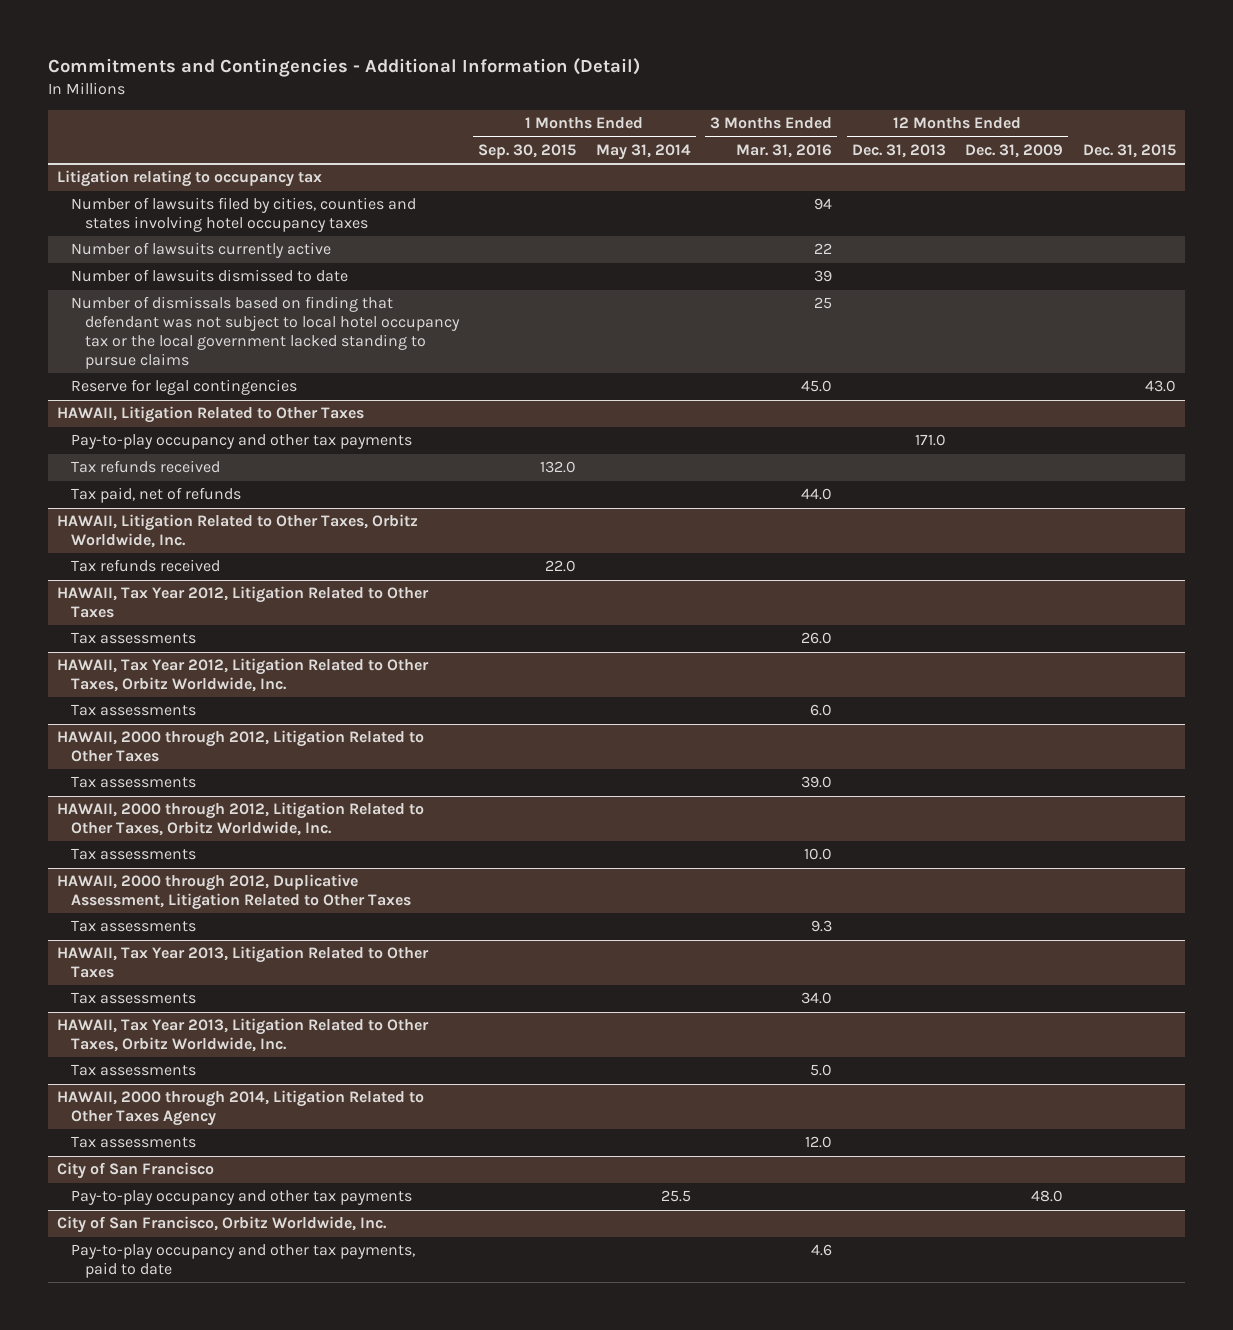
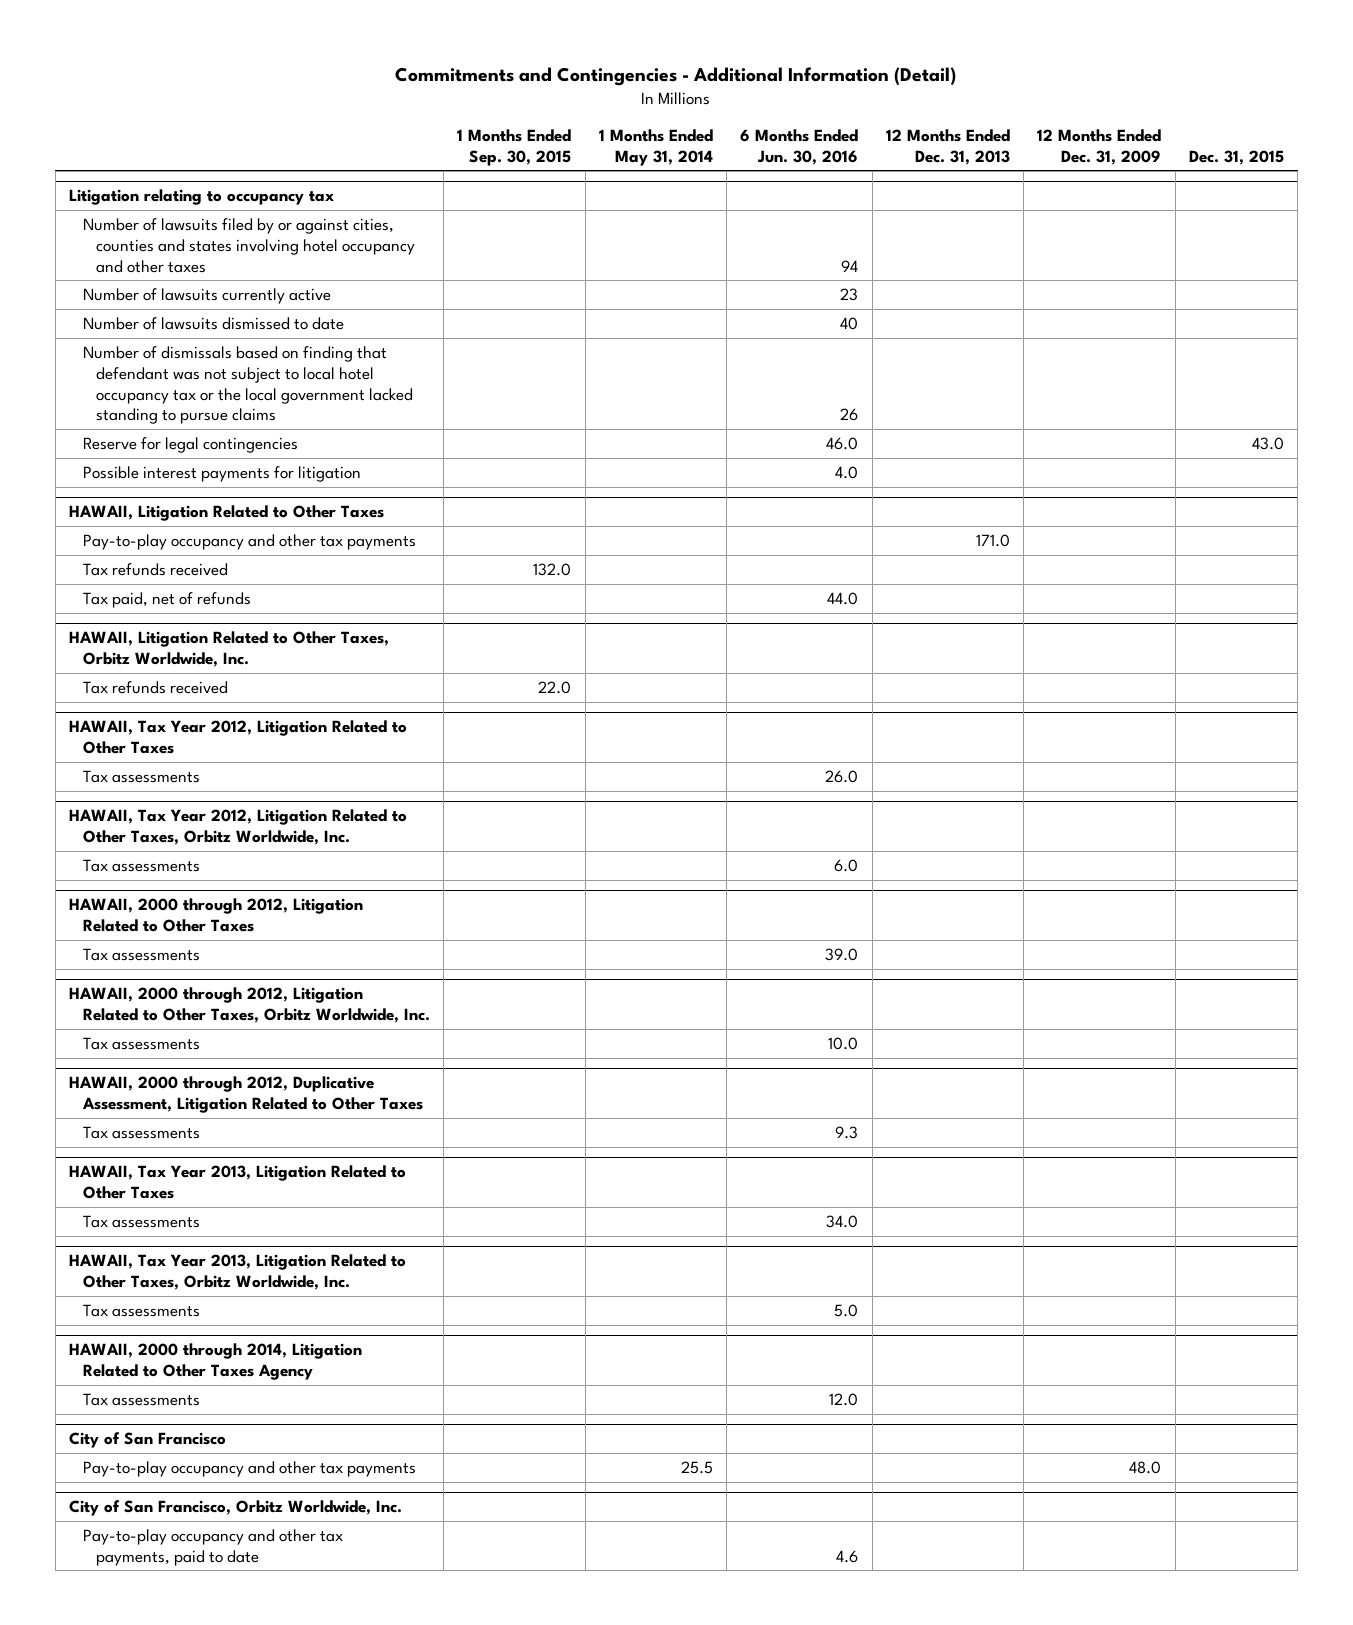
- | 1 Months Ended Sep. 30, 2015 | 1 Months Ended May 31, 2014 | 3 Months Ended Mar. 31, 2016 | 12 Months Ended Dec. 31, 2013 | 12 Months Ended Dec. 31, 2009 | Dec. 31, 2015
+ | 1 Months Ended Sep. 30, 2015 | 1 Months Ended May 31, 2014 | 6 Months Ended Jun. 30, 2016 | 12 Months Ended Dec. 31, 2013 | 12 Months Ended Dec. 31, 2009 | Dec. 31, 2015
@ Litigation relating to occupancy tax
- Number of lawsuits filed by cities, counties and states involving hotel occupancy taxes | | | 94 | | |
+ Number of lawsuits filed by or against cities, counties and states involving hotel occupancy and other taxes | | | 94 | | |
+ Possible interest payments for litigation | | | 4.0 | | |

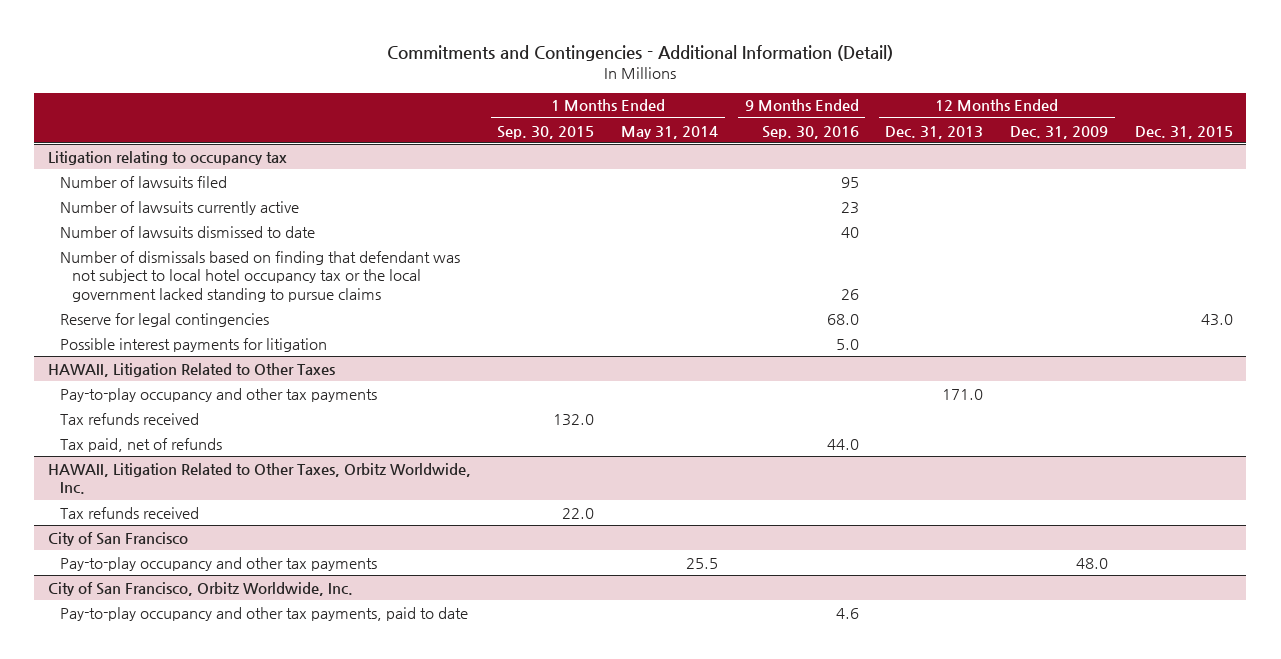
- | 1 Months Ended Sep. 30, 2015 | 1 Months Ended May 31, 2014 | 6 Months Ended Jun. 30, 2016 | 12 Months Ended Dec. 31, 2013 | 12 Months Ended Dec. 31, 2009 | Dec. 31, 2015
+ | 1 Months Ended Sep. 30, 2015 | 1 Months Ended May 31, 2014 | 9 Months Ended Sep. 30, 2016 | 12 Months Ended Dec. 31, 2013 | 12 Months Ended Dec. 31, 2009 | Dec. 31, 2015
@ Litigation relating to occupancy tax
- Number of lawsuits filed by or against cities, counties and states involving hotel occupancy and other taxes | | | 94 | | |
+ Number of lawsuits filed | | | 95 | | |
- HAWAII, Tax Year 2012, Litigation Related to Other Taxes
- Tax assessments | | | 26.0 | | |
- HAWAII, Tax Year 2012, Litigation Related to Other Taxes, Orbitz Worldwide, Inc.
- Tax assessments | | | 6.0 | | |
- HAWAII, 2000 through 2012, Litigation Related to Other Taxes
- Tax assessments | | | 39.0 | | |
- HAWAII, 2000 through 2012, Litigation Related to Other Taxes, Orbitz Worldwide, Inc.
- Tax assessments | | | 10.0 | | |
- HAWAII, 2000 through 2012, Duplicative Assessment, Litigation Related to Other Taxes
- Tax assessments | | | 9.3 | | |
- HAWAII, Tax Year 2013, Litigation Related to Other Taxes
- Tax assessments | | | 34.0 | | |
- HAWAII, Tax Year 2013, Litigation Related to Other Taxes, Orbitz Worldwide, Inc.
- Tax assessments | | | 5.0 | | |
- HAWAII, 2000 through 2014, Litigation Related to Other Taxes Agency
- Tax assessments | | | 12.0 | | |

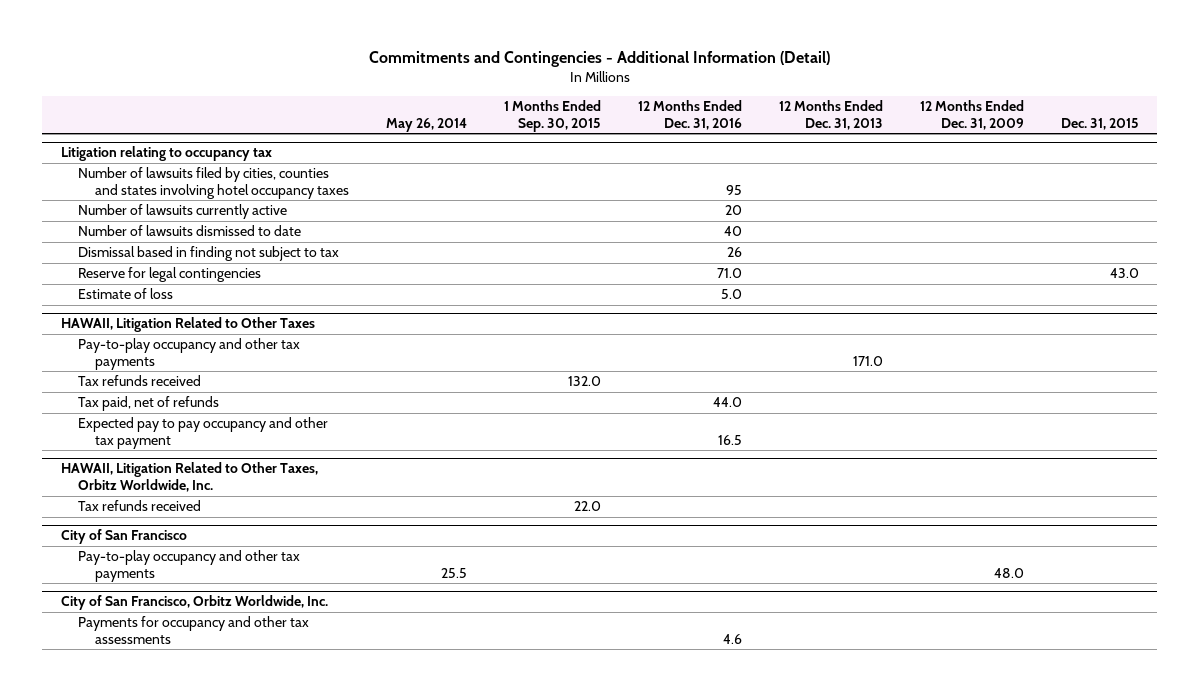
- | 1 Months Ended Sep. 30, 2015 | 1 Months Ended May 31, 2014 | 9 Months Ended Sep. 30, 2016 | 12 Months Ended Dec. 31, 2013 | 12 Months Ended Dec. 31, 2009 | Dec. 31, 2015
+ | May 26, 2014 | 1 Months Ended Sep. 30, 2015 | 12 Months Ended Dec. 31, 2016 | 12 Months Ended Dec. 31, 2013 | 12 Months Ended Dec. 31, 2009 | Dec. 31, 2015
@ Litigation relating to occupancy tax
- Number of lawsuits filed | | | 95 | | |
+ Number of lawsuits filed by cities, counties and states involving hotel occupancy taxes | | | 95 | | |
- Number of dismissals based on finding that defendant was not subject to local hotel occupancy tax or the local government lacked standing to pursue claims | | | 26 | | |
+ Dismissal based in finding not subject to tax | | | 26 | | |
- Possible interest payments for litigation | | | 5.0 | | |
+ Estimate of loss | | | 5.0 | | |
@ HAWAII, Litigation Related to Other Taxes
+ Expected pay to pay occupancy and other tax payment | | | 16.5 | | |
@ City of San Francisco, Orbitz Worldwide, Inc.
- Pay-to-play occupancy and other tax payments, paid to date | | | 4.6 | | |
+ Payments for occupancy and other tax assessments | | | 4.6 | | |

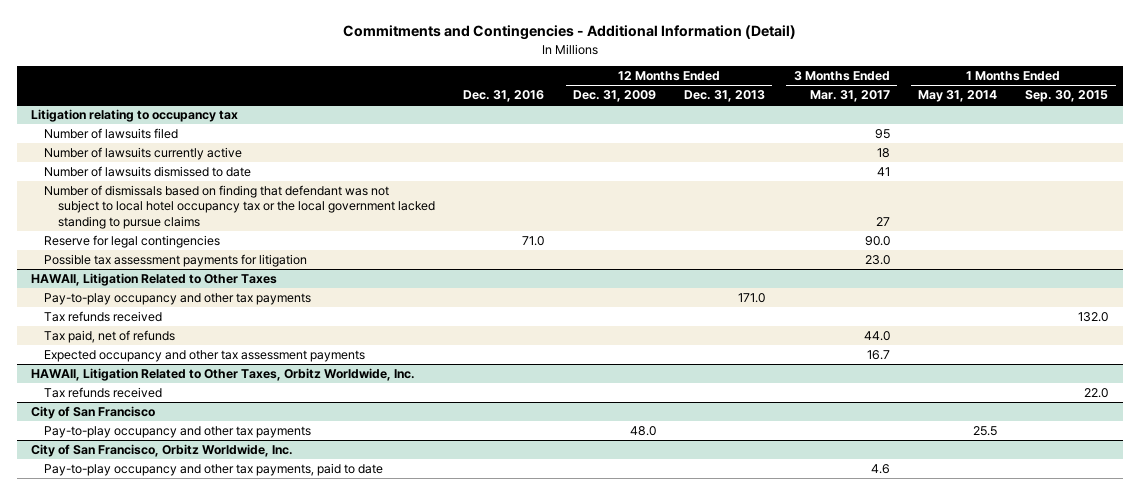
- | May 26, 2014 | 1 Months Ended Sep. 30, 2015 | 12 Months Ended Dec. 31, 2016 | 12 Months Ended Dec. 31, 2013 | 12 Months Ended Dec. 31, 2009 | Dec. 31, 2015
+ | Dec. 31, 2016 | 12 Months Ended Dec. 31, 2009 | 12 Months Ended Dec. 31, 2013 | 3 Months Ended Mar. 31, 2017 | 1 Months Ended May 31, 2014 | 1 Months Ended Sep. 30, 2015
@ Litigation relating to occupancy tax
- Number of lawsuits filed by cities, counties and states involving hotel occupancy taxes | | | 95 | | |
+ Number of lawsuits filed | | | | 95 | |
- Dismissal based in finding not subject to tax | | | 26 | | |
+ Number of dismissals based on finding that defendant was not subject to local hotel occupancy tax or the local government lacked standing to pursue claims | | | | 27 | |
- Estimate of loss | | | 5.0 | | |
+ Possible tax assessment payments for litigation | | | | 23.0 | |
@ HAWAII, Litigation Related to Other Taxes
- Expected pay to pay occupancy and other tax payment | | | 16.5 | | |
+ Expected occupancy and other tax assessment payments | | | | 16.7 | |
@ City of San Francisco, Orbitz Worldwide, Inc.
- Payments for occupancy and other tax assessments | | | 4.6 | | |
+ Pay-to-play occupancy and other tax payments, paid to date | | | | 4.6 | |

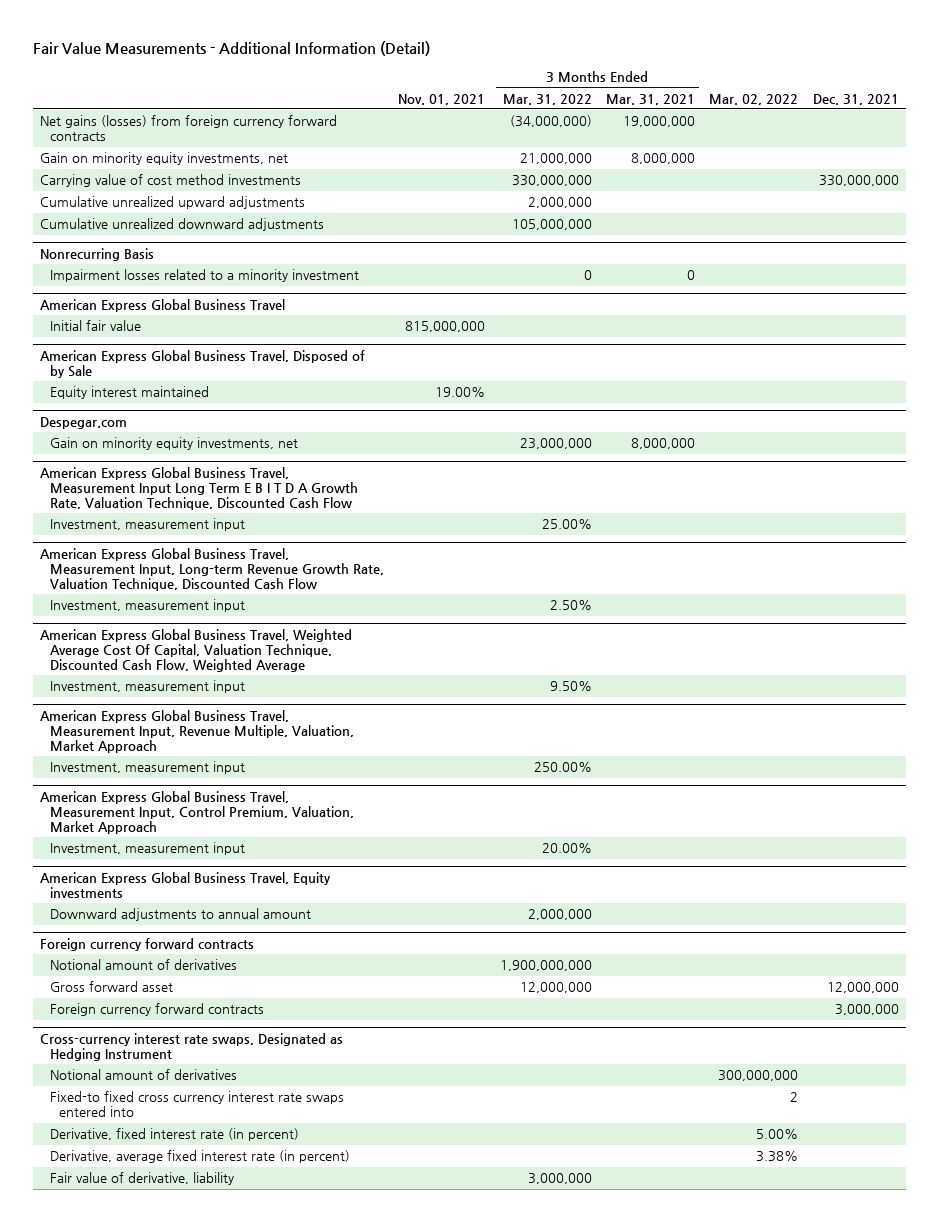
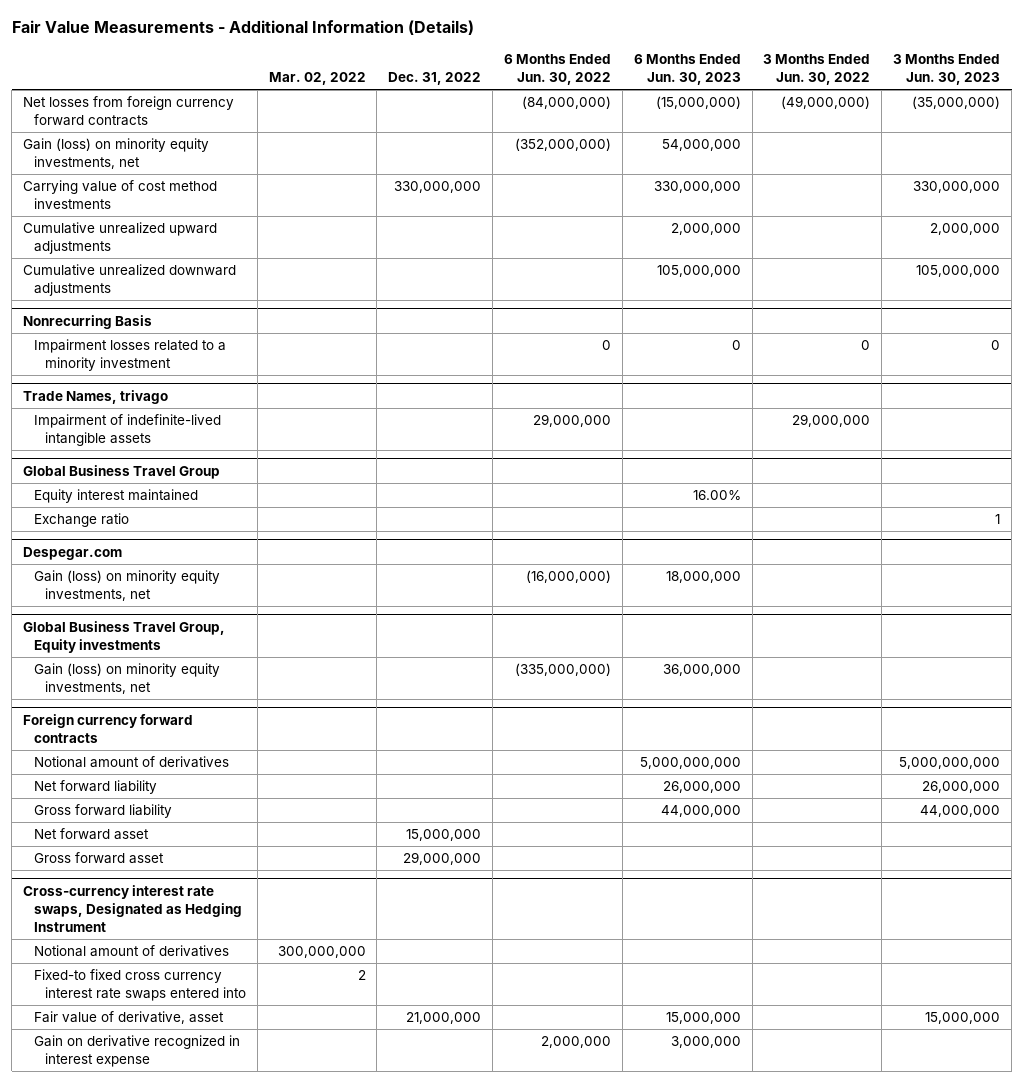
- Fair Value Measurements - Additional Information (Detail)
+ Fair Value Measurements - Additional Information (Details)
- | Nov. 01, 2021 | 3 Months Ended Mar. 31, 2022 | 3 Months Ended Mar. 31, 2021 | Mar. 02, 2022 | Dec. 31, 2021
+ | Mar. 02, 2022 | Dec. 31, 2022 | 6 Months Ended Jun. 30, 2022 | 6 Months Ended Jun. 30, 2023 | 3 Months Ended Jun. 30, 2022 | 3 Months Ended Jun. 30, 2023
- Net gains (losses) from foreign currency forward contracts | | (34,000,000) | 19,000,000 | |
- Gain on minority equity investments, net | | 21,000,000 | 8,000,000 | |
+ Net losses from foreign currency forward contracts | | | (84,000,000) | (15,000,000) | (49,000,000) | (35,000,000)
+ Gain (loss) on minority equity investments, net | | | (352,000,000) | 54,000,000 | |
- American Express Global Business Travel
- Initial fair value | 815,000,000 | | | |
- American Express Global Business Travel, Disposed of by Sale
- Equity interest maintained | 19.00% | | | |
+ Trade Names, trivago
+ Impairment of indefinite-lived intangible assets | | | 29,000,000 | | 29,000,000 |
+ Global Business Travel Group
+ Equity interest maintained | | | | 16.00% | |
+ Exchange ratio | | | | | | 1
@ Despegar.com
- Gain on minority equity investments, net | | 23,000,000 | 8,000,000 | |
- American Express Global Business Travel, Measurement Input Long Term E B I T D A Growth Rate, Valuation Technique, Discounted Cash Flow
- Investment, measurement input | | 25.00% | | |
- American Express Global Business Travel, Measurement Input, Long-term Revenue Growth Rate, Valuation Technique, Discounted Cash Flow
- Investment, measurement input | | 2.50% | | |
- American Express Global Business Travel, Weighted Average Cost Of Capital, Valuation Technique, Discounted Cash Flow, Weighted Average
- Investment, measurement input | | 9.50% | | |
- American Express Global Business Travel, Measurement Input, Revenue Multiple, Valuation, Market Approach
- Investment, measurement input | | 250.00% | | |
- American Express Global Business Travel, Measurement Input, Control Premium, Valuation, Market Approach
- Investment, measurement input | | 20.00% | | |
- American Express Global Business Travel, Equity investments
- Downward adjustments to annual amount | | 2,000,000 | | |
@ Despegar.com
+ Gain (loss) on minority equity investments, net | | | (16,000,000) | 18,000,000 | |
+ Global Business Travel Group, Equity investments
+ Gain (loss) on minority equity investments, net | | | (335,000,000) | 36,000,000 | |
@ Foreign currency forward contracts
+ Net forward liability | | | | 26,000,000 | | 26,000,000
+ Gross forward liability | | | | 44,000,000 | | 44,000,000
+ Net forward asset | | 15,000,000 | | | |
- Foreign currency forward contracts | | | | | 3,000,000
@ Cross-currency interest rate swaps, Designated as Hedging Instrument
- Derivative, fixed interest rate (in percent) | | | | 5.00% |
- Derivative, average fixed interest rate (in percent) | | | | 3.38% |
- Fair value of derivative, liability | | 3,000,000 | | |
+ Fair value of derivative, asset | | 21,000,000 | | 15,000,000 | | 15,000,000
+ Gain on derivative recognized in interest expense | | | 2,000,000 | 3,000,000 | |

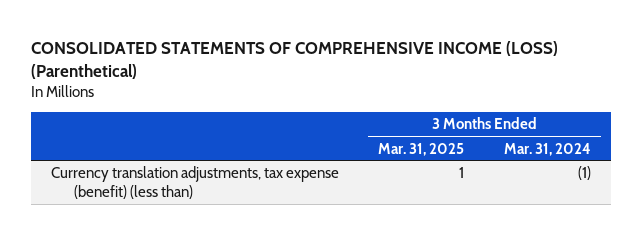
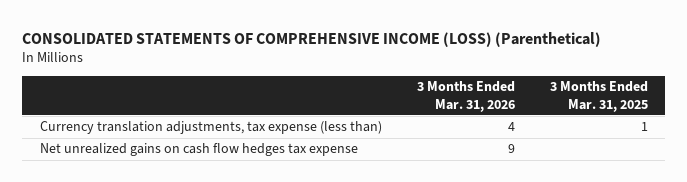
- | 3 Months Ended Mar. 31, 2025 | 3 Months Ended Mar. 31, 2024
+ | 3 Months Ended Mar. 31, 2026 | 3 Months Ended Mar. 31, 2025
- Currency translation adjustments, tax expense (benefit) (less than) | 1 | (1)
+ Currency translation adjustments, tax expense (less than) | 4 | 1
+ Net unrealized gains on cash flow hedges tax expense | 9 |

